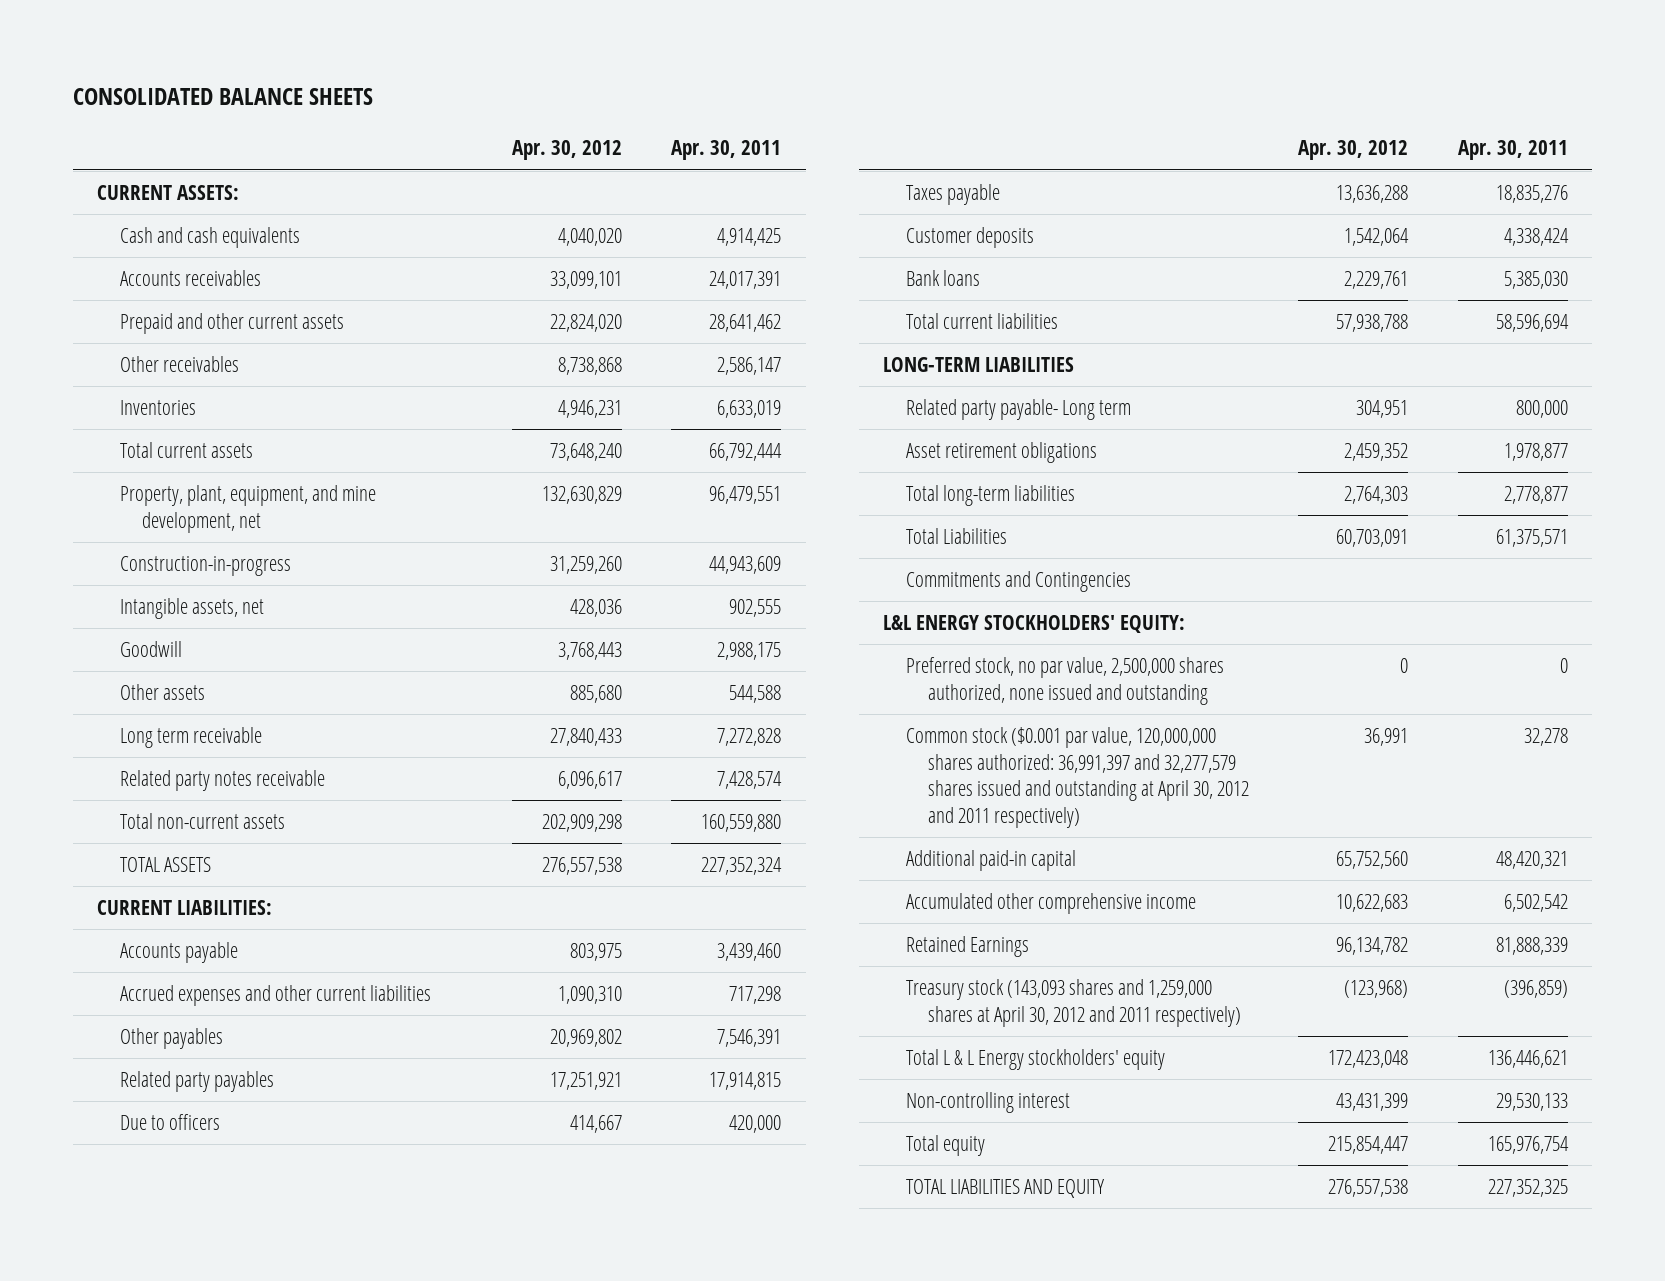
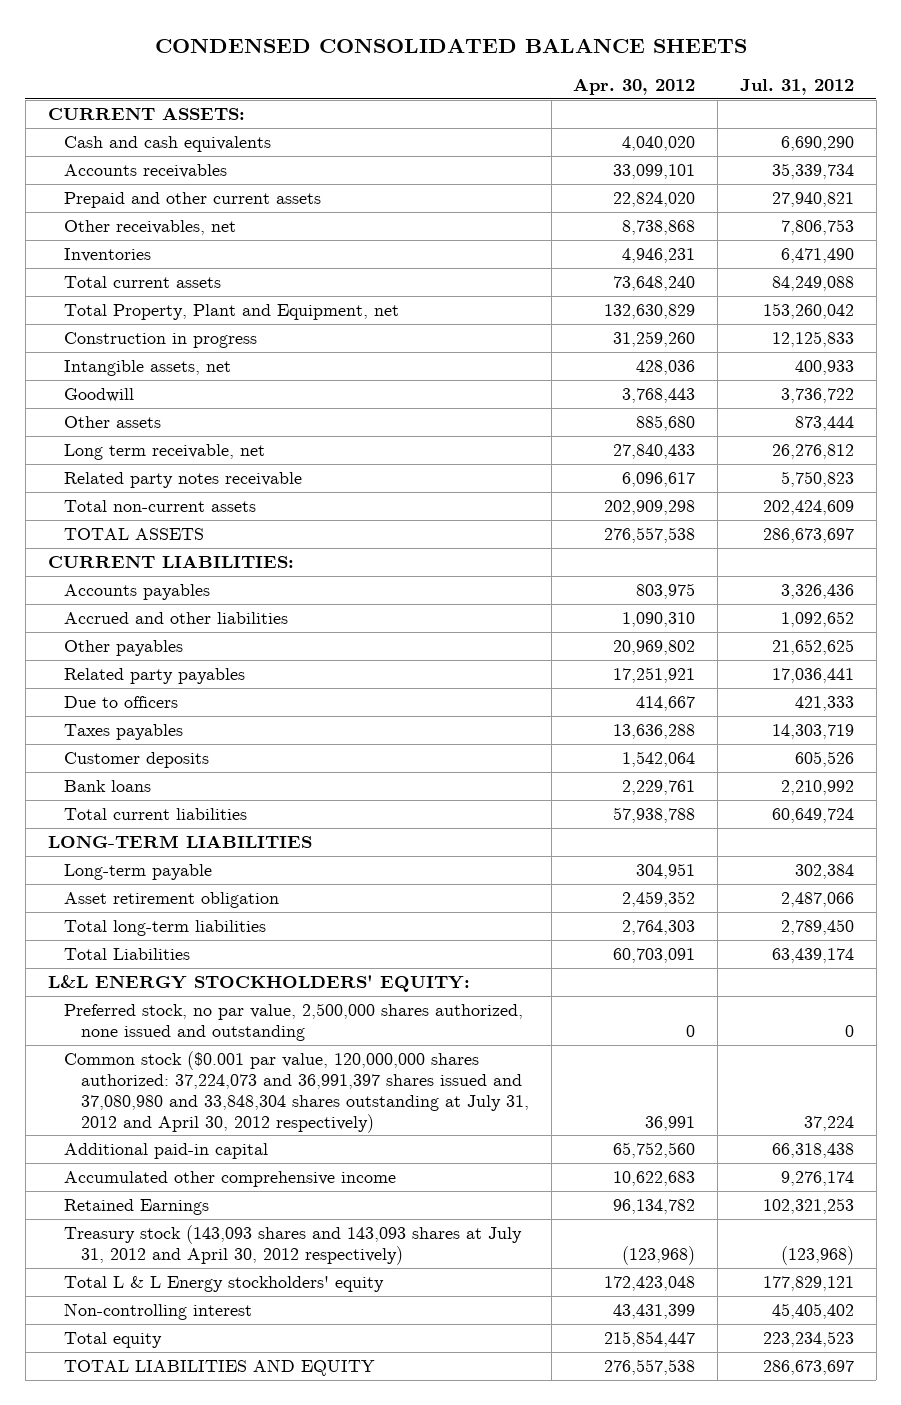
- CONSOLIDATED BALANCE SHEETS
+ CONDENSED CONSOLIDATED BALANCE SHEETS
- | Apr. 30, 2012 | Apr. 30, 2011
+ | Apr. 30, 2012 | Jul. 31, 2012
- Other receivables | 8,738,868 | 2,586,147
+ Other receivables, net | 8,738,868 | 7,806,753
- Property, plant, equipment, and mine development, net | 132,630,829 | 96,479,551
- Construction-in-progress | 31,259,260 | 44,943,609
+ Total Property, Plant and Equipment, net | 132,630,829 | 153,260,042
+ Construction in progress | 31,259,260 | 12,125,833
- Long term receivable | 27,840,433 | 7,272,828
+ Long term receivable, net | 27,840,433 | 26,276,812
- Accounts payable | 803,975 | 3,439,460
- Accrued expenses and other current liabilities | 1,090,310 | 717,298
+ Accounts payables | 803,975 | 3,326,436
+ Accrued and other liabilities | 1,090,310 | 1,092,652
- Taxes payable | 13,636,288 | 18,835,276
+ Taxes payables | 13,636,288 | 14,303,719
- Related party payable- Long term | 304,951 | 800,000
- Asset retirement obligations | 2,459,352 | 1,978,877
+ Long-term payable | 304,951 | 302,384
+ Asset retirement obligation | 2,459,352 | 2,487,066
- Commitments and Contingencies
- Common stock ($0.001 par value, 120,000,000 shares authorized: 36,991,397 and 32,277,579 shares issued and outstanding at April 30, 2012 and 2011 respectively) | 36,991 | 32,278
+ Common stock ($0.001 par value, 120,000,000 shares authorized: 37,224,073 and 36,991,397 shares issued and 37,080,980 and 33,848,304 shares outstanding at July 31, 2012 and April 30, 2012 respectively) | 36,991 | 37,224
- Treasury stock (143,093 shares and 1,259,000 shares at April 30, 2012 and 2011 respectively) | (123,968) | (396,859)
+ Treasury stock (143,093 shares and 143,093 shares at July 31, 2012 and April 30, 2012 respectively) | (123,968) | (123,968)

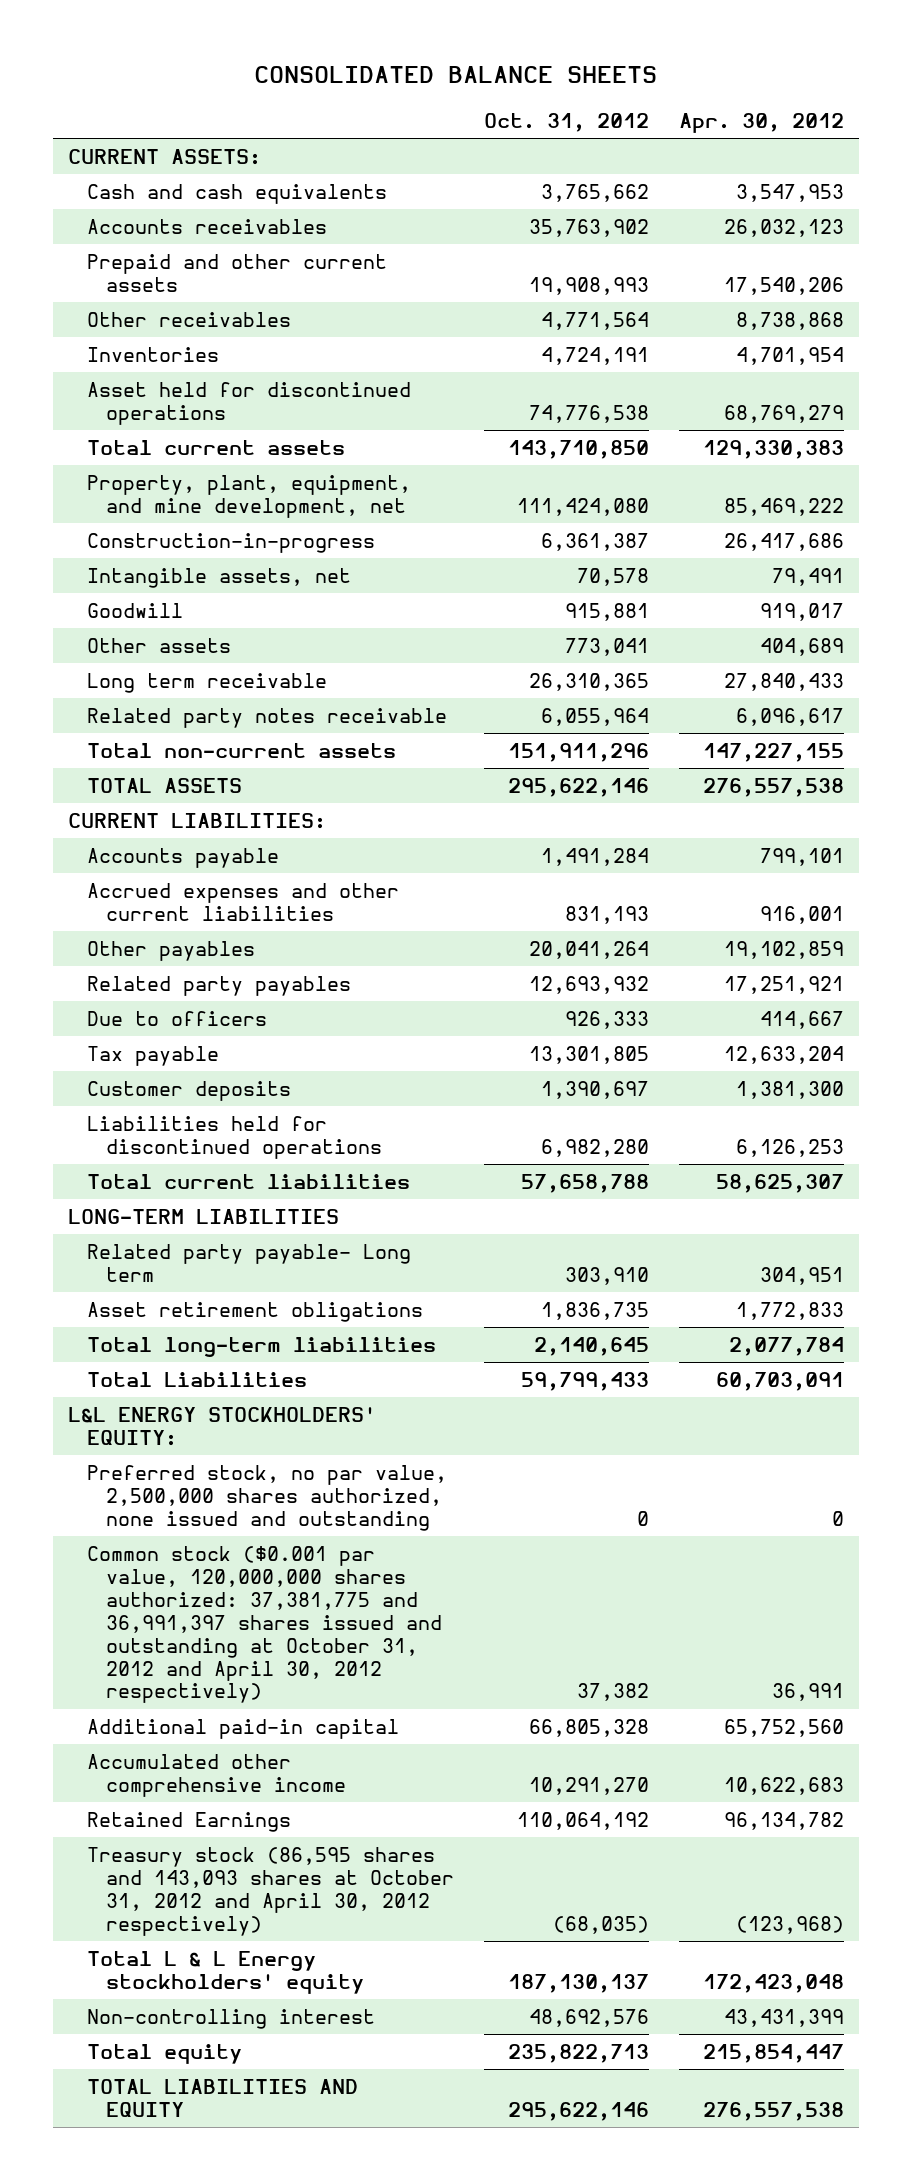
- CONDENSED CONSOLIDATED BALANCE SHEETS
+ CONSOLIDATED BALANCE SHEETS
- | Apr. 30, 2012 | Jul. 31, 2012
+ | Oct. 31, 2012 | Apr. 30, 2012
- Cash and cash equivalents | 4,040,020 | 6,690,290
- Accounts receivables | 33,099,101 | 35,339,734
- Prepaid and other current assets | 22,824,020 | 27,940,821
- Other receivables, net | 8,738,868 | 7,806,753
- Inventories | 4,946,231 | 6,471,490
- Total current assets | 73,648,240 | 84,249,088
- Total Property, Plant and Equipment, net | 132,630,829 | 153,260,042
- Construction in progress | 31,259,260 | 12,125,833
- Intangible assets, net | 428,036 | 400,933
- Goodwill | 3,768,443 | 3,736,722
- Other assets | 885,680 | 873,444
- Long term receivable, net | 27,840,433 | 26,276,812
+ Cash and cash equivalents | 3,765,662 | 3,547,953
+ Accounts receivables | 35,763,902 | 26,032,123
+ Prepaid and other current assets | 19,908,993 | 17,540,206
+ Other receivables | 4,771,564 | 8,738,868
+ Inventories | 4,724,191 | 4,701,954
+ Asset held for discontinued operations | 74,776,538 | 68,769,279
+ Total current assets | 143,710,850 | 129,330,383
+ Property, plant, equipment, and mine development, net | 111,424,080 | 85,469,222
+ Construction-in-progress | 6,361,387 | 26,417,686
+ Intangible assets, net | 70,578 | 79,491
+ Goodwill | 915,881 | 919,017
+ Other assets | 773,041 | 404,689
+ Long term receivable | 26,310,365 | 27,840,433
- Total non-current assets | 202,909,298 | 202,424,609
+ Total non-current assets | 151,911,296 | 147,227,155
- Accounts payables | 803,975 | 3,326,436
- Accrued and other liabilities | 1,090,310 | 1,092,652
- Other payables | 20,969,802 | 21,652,625
+ Accounts payable | 1,491,284 | 799,101
+ Accrued expenses and other current liabilities | 831,193 | 916,001
+ Other payables | 20,041,264 | 19,102,859
- Taxes payables | 13,636,288 | 14,303,719
- Customer deposits | 1,542,064 | 605,526
- Bank loans | 2,229,761 | 2,210,992
- Total current liabilities | 57,938,788 | 60,649,724
+ Tax payable | 13,301,805 | 12,633,204
+ Customer deposits | 1,390,697 | 1,381,300
+ Liabilities held for discontinued operations | 6,982,280 | 6,126,253
+ Total current liabilities | 57,658,788 | 58,625,307
- Long-term payable | 304,951 | 302,384
- Asset retirement obligation | 2,459,352 | 2,487,066
- Total long-term liabilities | 2,764,303 | 2,789,450
+ Related party payable- Long term | 303,910 | 304,951
+ Asset retirement obligations | 1,836,735 | 1,772,833
+ Total long-term liabilities | 2,140,645 | 2,077,784
- Common stock ($0.001 par value, 120,000,000 shares authorized: 37,224,073 and 36,991,397 shares issued and 37,080,980 and 33,848,304 shares outstanding at July 31, 2012 and April 30, 2012 respectively) | 36,991 | 37,224
+ Common stock ($0.001 par value, 120,000,000 shares authorized: 37,381,775 and 36,991,397 shares issued and outstanding at October 31, 2012 and April 30, 2012 respectively) | 37,382 | 36,991
- Treasury stock (143,093 shares and 143,093 shares at July 31, 2012 and April 30, 2012 respectively) | (123,968) | (123,968)
+ Treasury stock (86,595 shares and 143,093 shares at October 31, 2012 and April 30, 2012 respectively) | (68,035) | (123,968)

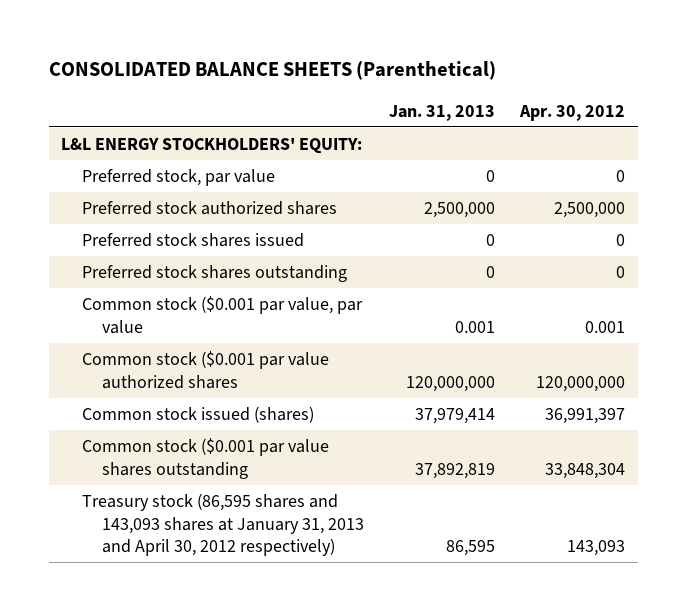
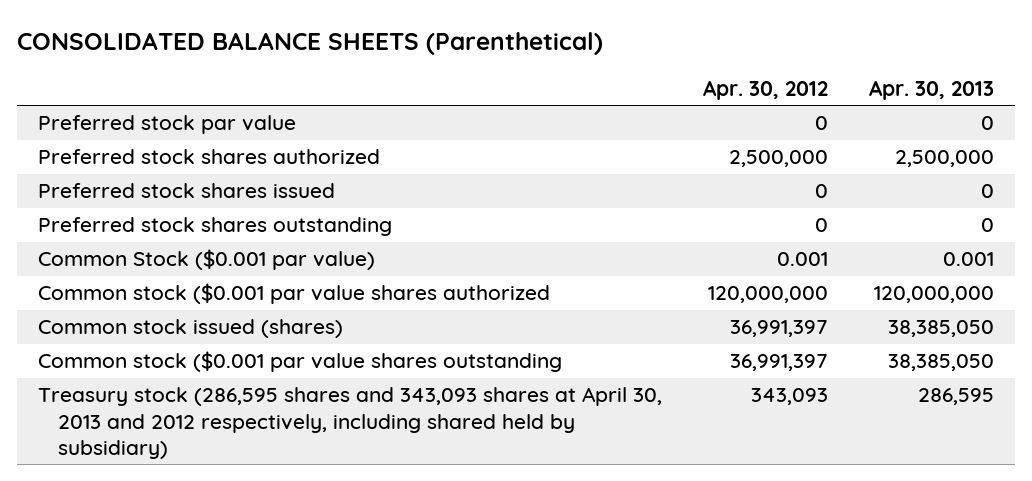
- | Jan. 31, 2013 | Apr. 30, 2012
+ | Apr. 30, 2012 | Apr. 30, 2013
- L&L ENERGY STOCKHOLDERS' EQUITY:
- Preferred stock, par value | 0 | 0
- Preferred stock authorized shares | 2,500,000 | 2,500,000
+ Preferred stock par value | 0 | 0
+ Preferred stock shares authorized | 2,500,000 | 2,500,000
- Common stock ($0.001 par value, par value | 0.001 | 0.001
- Common stock ($0.001 par value authorized shares | 120,000,000 | 120,000,000
+ Common Stock ($0.001 par value) | 0.001 | 0.001
+ Common stock ($0.001 par value shares authorized | 120,000,000 | 120,000,000
- Common stock ($0.001 par value shares outstanding | 37,892,819 | 33,848,304
- Treasury stock (86,595 shares and 143,093 shares at January 31, 2013 and April 30, 2012 respectively) | 86,595 | 143,093
+ Common stock ($0.001 par value shares outstanding | 36,991,397 | 38,385,050
+ Treasury stock (286,595 shares and 343,093 shares at April 30, 2013 and 2012 respectively, including shared held by subsidiary) | 343,093 | 286,595

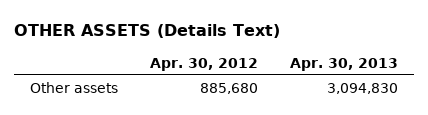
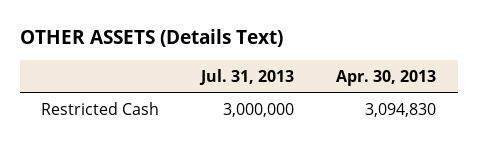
- | Apr. 30, 2012 | Apr. 30, 2013
+ | Jul. 31, 2013 | Apr. 30, 2013
- Other assets | 885,680 | 3,094,830
+ Restricted Cash | 3,000,000 | 3,094,830

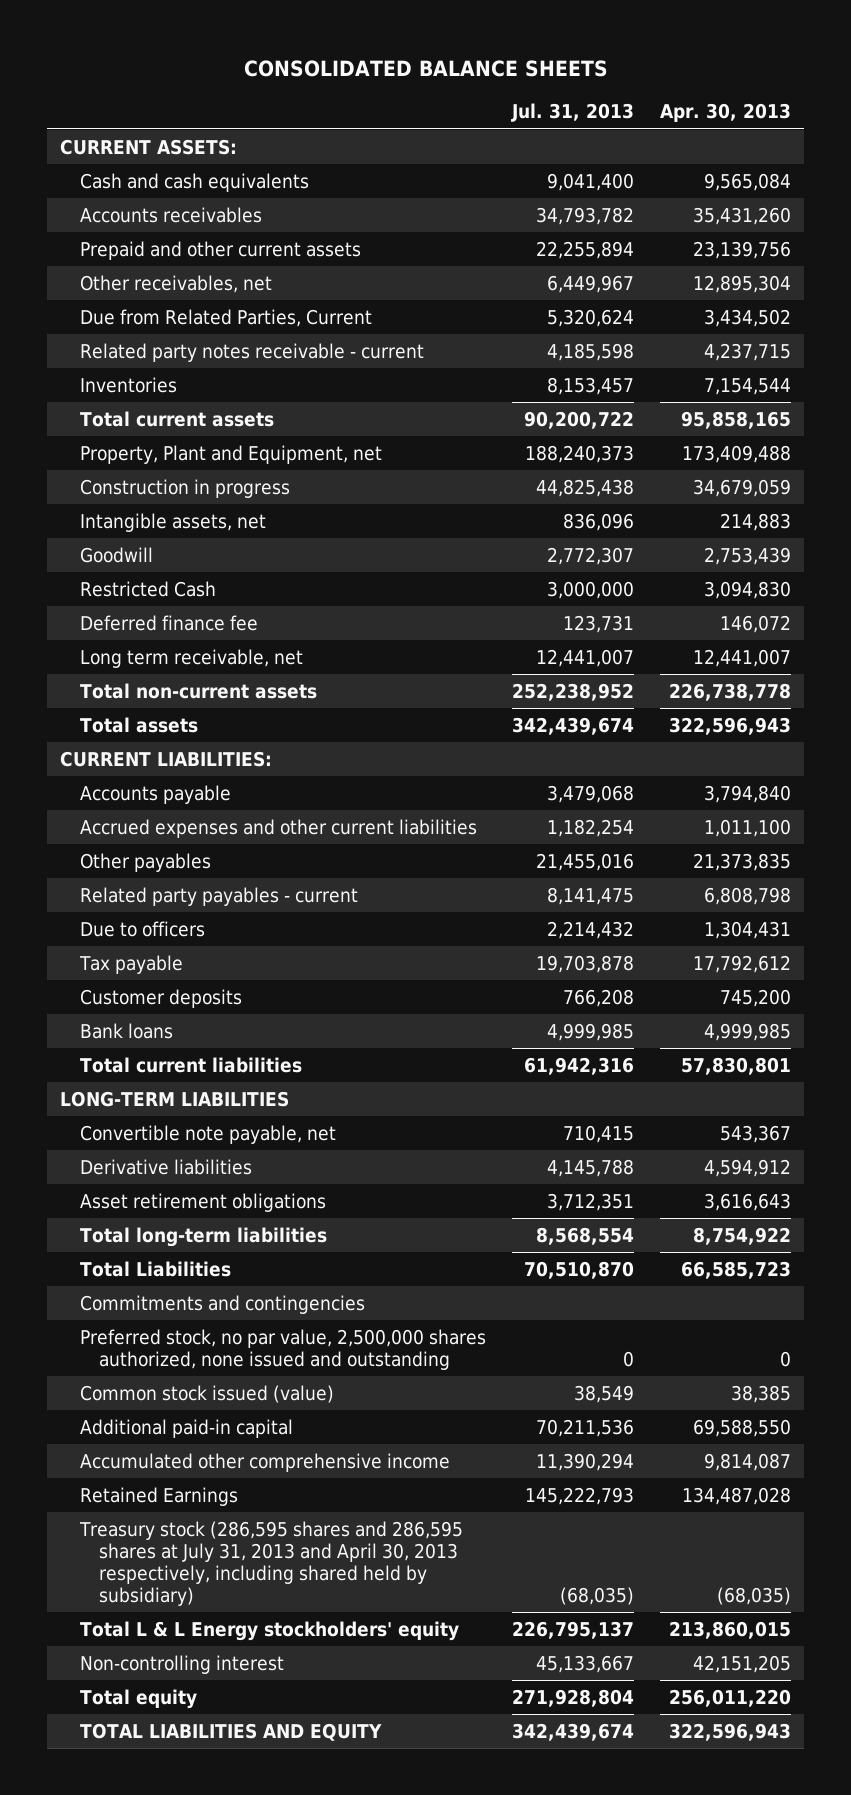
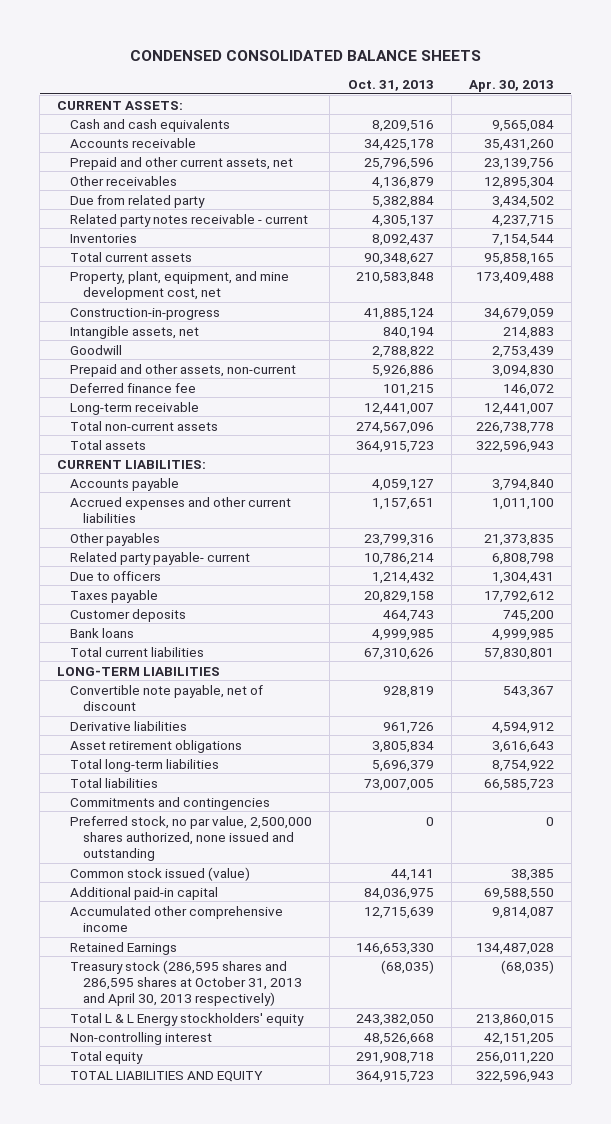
- CONSOLIDATED BALANCE SHEETS
+ CONDENSED CONSOLIDATED BALANCE SHEETS
- | Jul. 31, 2013 | Apr. 30, 2013
+ | Oct. 31, 2013 | Apr. 30, 2013
- Accounts receivables | 34,793,782 | 35,431,260
- Prepaid and other current assets | 22,255,894 | 23,139,756
- Other receivables, net | 6,449,967 | 12,895,304
- Due from Related Parties, Current | 5,320,624 | 3,434,502
+ Accounts receivable | 34,425,178 | 35,431,260
+ Prepaid and other current assets, net | 25,796,596 | 23,139,756
+ Other receivables | 4,136,879 | 12,895,304
+ Due from related party | 5,382,884 | 3,434,502
- Property, Plant and Equipment, net | 188,240,373 | 173,409,488
- Construction in progress | 44,825,438 | 34,679,059
+ Property, plant, equipment, and mine development cost, net | 210,583,848 | 173,409,488
+ Construction-in-progress | 41,885,124 | 34,679,059
- Restricted Cash | 3,000,000 | 3,094,830
+ Prepaid and other assets, non-current | 5,926,886 | 3,094,830
- Long term receivable, net | 12,441,007 | 12,441,007
+ Long-term receivable | 12,441,007 | 12,441,007
- Related party payables - current | 8,141,475 | 6,808,798
+ Related party payable- current | 10,786,214 | 6,808,798
- Tax payable | 19,703,878 | 17,792,612
+ Taxes payable | 20,829,158 | 17,792,612
- Convertible note payable, net | 710,415 | 543,367
+ Convertible note payable, net of discount | 928,819 | 543,367
- Total Liabilities | 70,510,870 | 66,585,723
+ Total liabilities | 73,007,005 | 66,585,723
- Treasury stock (286,595 shares and 286,595 shares at July 31, 2013 and April 30, 2013 respectively, including shared held by subsidiary) | (68,035) | (68,035)
+ Treasury stock (286,595 shares and 286,595 shares at October 31, 2013 and April 30, 2013 respectively) | (68,035) | (68,035)

